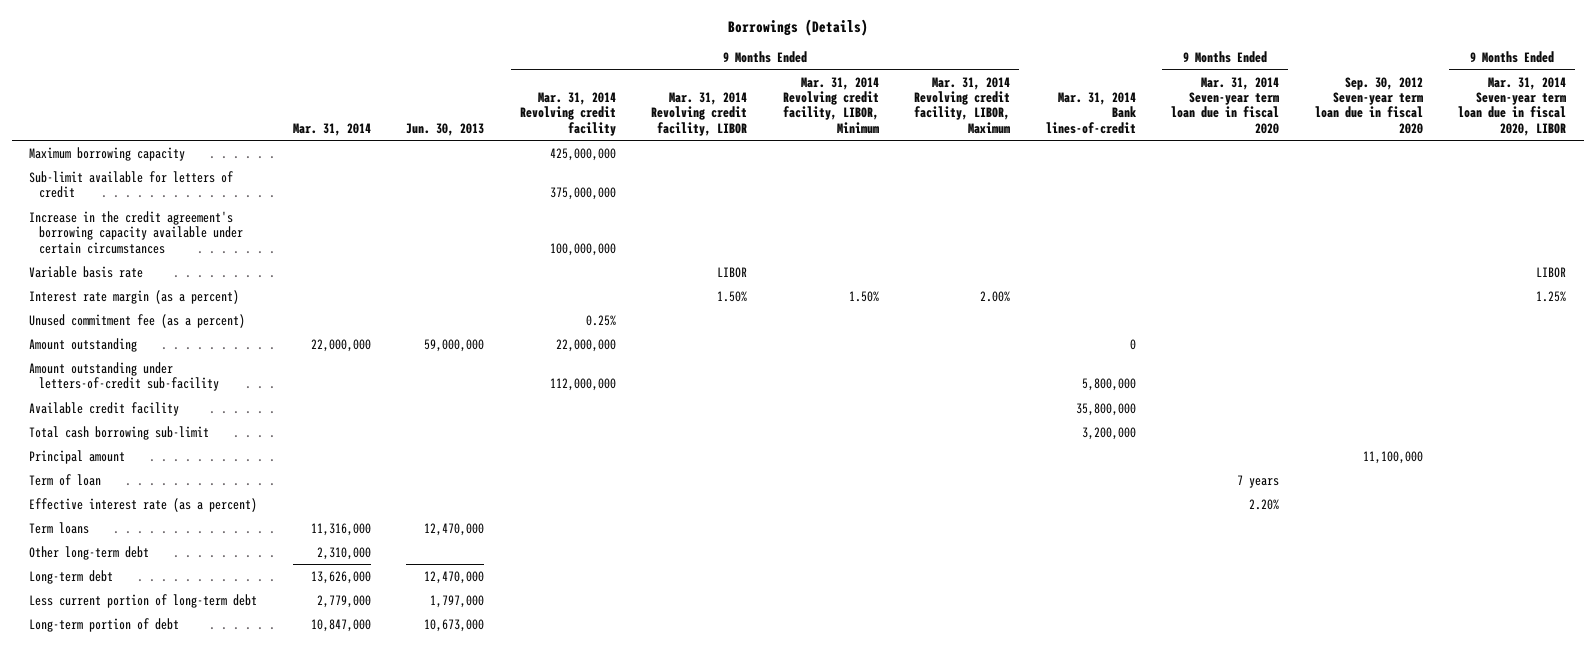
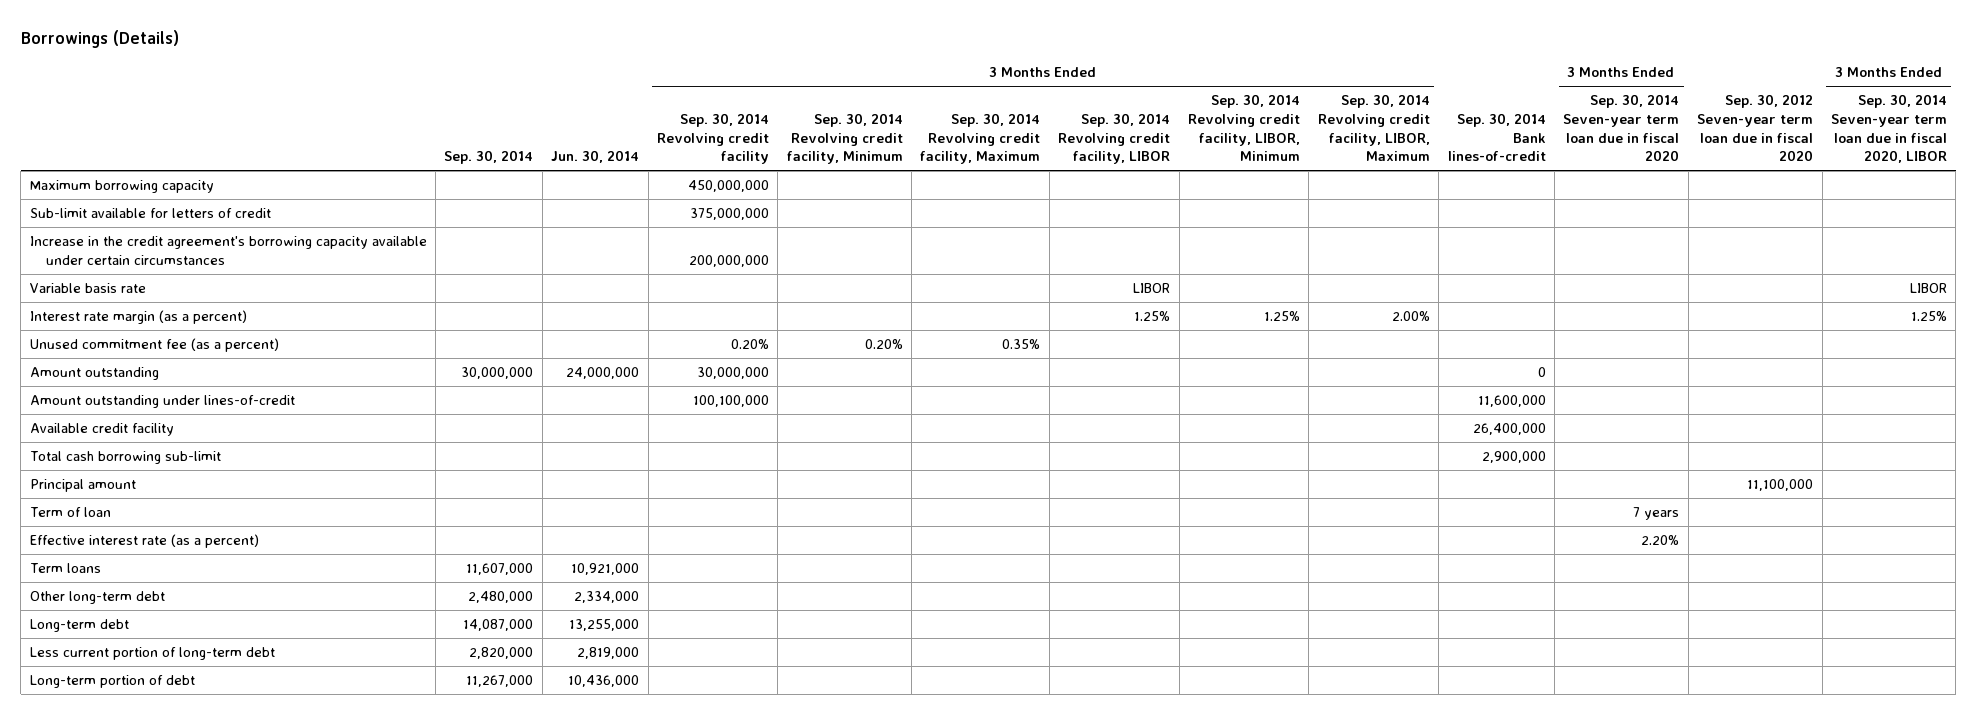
- | Mar. 31, 2014 | Jun. 30, 2013 | 9 Months Ended Mar. 31, 2014 Revolving credit facility | 9 Months Ended Mar. 31, 2014 Revolving credit facility, LIBOR | 9 Months Ended Mar. 31, 2014 Revolving credit facility, LIBOR, Minimum | 9 Months Ended Mar. 31, 2014 Revolving credit facility, LIBOR, Maximum | Mar. 31, 2014 Bank lines-of-credit | 9 Months Ended Mar. 31, 2014 Seven-year term loan due in fiscal 2020 | Sep. 30, 2012 Seven-year term loan due in fiscal 2020 | 9 Months Ended Mar. 31, 2014 Seven-year term loan due in fiscal 2020, LIBOR
+ | Sep. 30, 2014 | Jun. 30, 2014 | 3 Months Ended Sep. 30, 2014 Revolving credit facility | 3 Months Ended Sep. 30, 2014 Revolving credit facility, Minimum | 3 Months Ended Sep. 30, 2014 Revolving credit facility, Maximum | 3 Months Ended Sep. 30, 2014 Revolving credit facility, LIBOR | 3 Months Ended Sep. 30, 2014 Revolving credit facility, LIBOR, Minimum | 3 Months Ended Sep. 30, 2014 Revolving credit facility, LIBOR, Maximum | Sep. 30, 2014 Bank lines-of-credit | 3 Months Ended Sep. 30, 2014 Seven-year term loan due in fiscal 2020 | Sep. 30, 2012 Seven-year term loan due in fiscal 2020 | 3 Months Ended Sep. 30, 2014 Seven-year term loan due in fiscal 2020, LIBOR
- Amount outstanding under letters-of-credit sub-facility | | | 112,000,000 | | | | 5,800,000 | | |
+ Amount outstanding under lines-of-credit | | | 100,100,000 | | | | | | 11,600,000 | | |

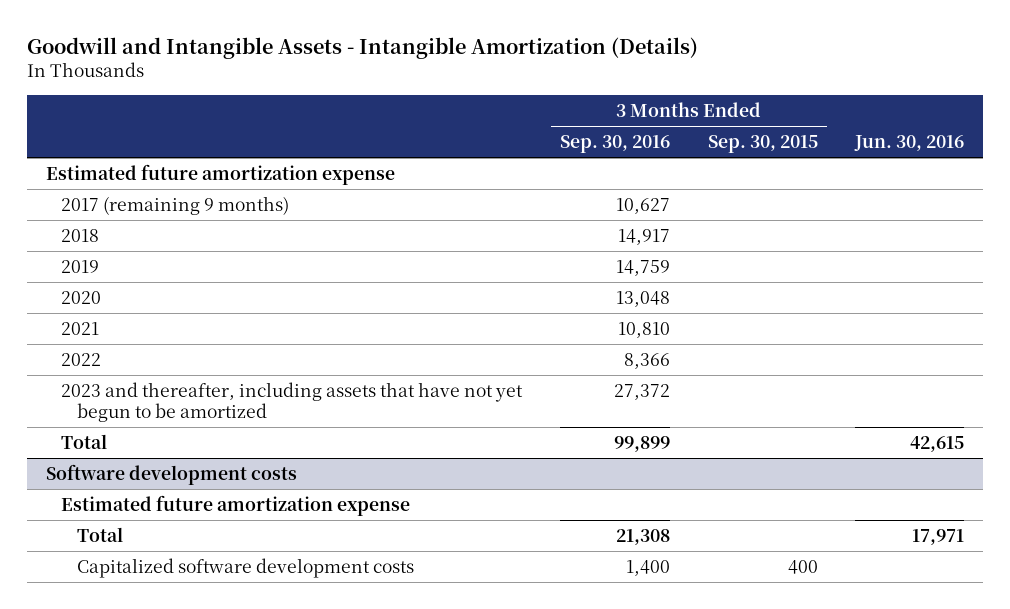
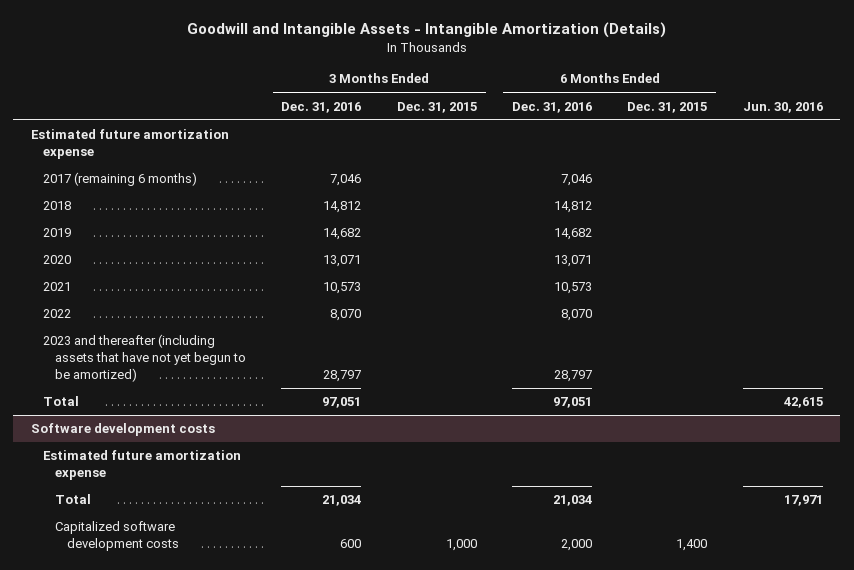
- | 3 Months Ended Sep. 30, 2016 | 3 Months Ended Sep. 30, 2015 | Jun. 30, 2016
+ | 3 Months Ended Dec. 31, 2016 | 3 Months Ended Dec. 31, 2015 | 6 Months Ended Dec. 31, 2016 | 6 Months Ended Dec. 31, 2015 | Jun. 30, 2016
- 2017 (remaining 9 months) | 10,627 | |
+ 2017 (remaining 6 months) | 7,046 | | 7,046 | |
- 2023 and thereafter, including assets that have not yet begun to be amortized | 27,372 | |
+ 2023 and thereafter (including assets that have not yet begun to be amortized) | 28,797 | | 28,797 | |

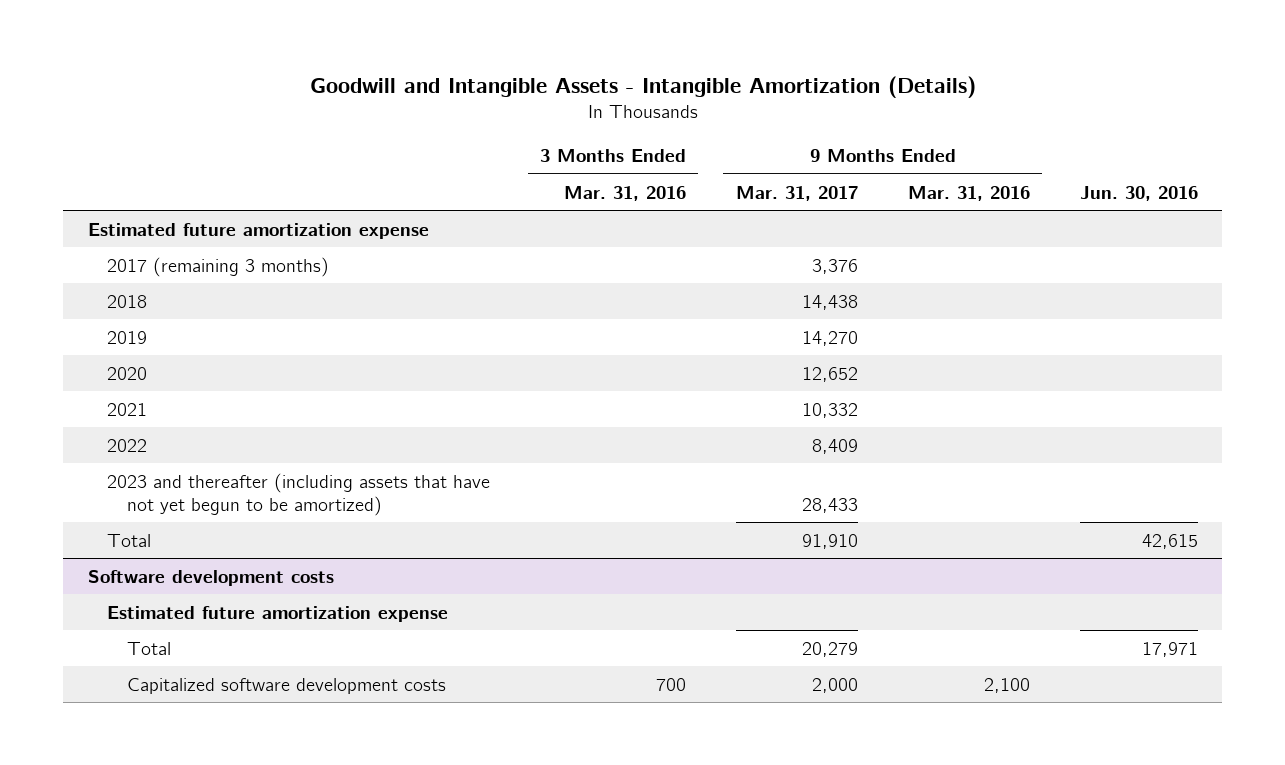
- | 3 Months Ended Dec. 31, 2016 | 3 Months Ended Dec. 31, 2015 | 6 Months Ended Dec. 31, 2016 | 6 Months Ended Dec. 31, 2015 | Jun. 30, 2016
+ | 3 Months Ended Mar. 31, 2016 | 9 Months Ended Mar. 31, 2017 | 9 Months Ended Mar. 31, 2016 | Jun. 30, 2016
- 2017 (remaining 6 months) | 7,046 | | 7,046 | |
+ 2017 (remaining 3 months) | | 3,376 | |

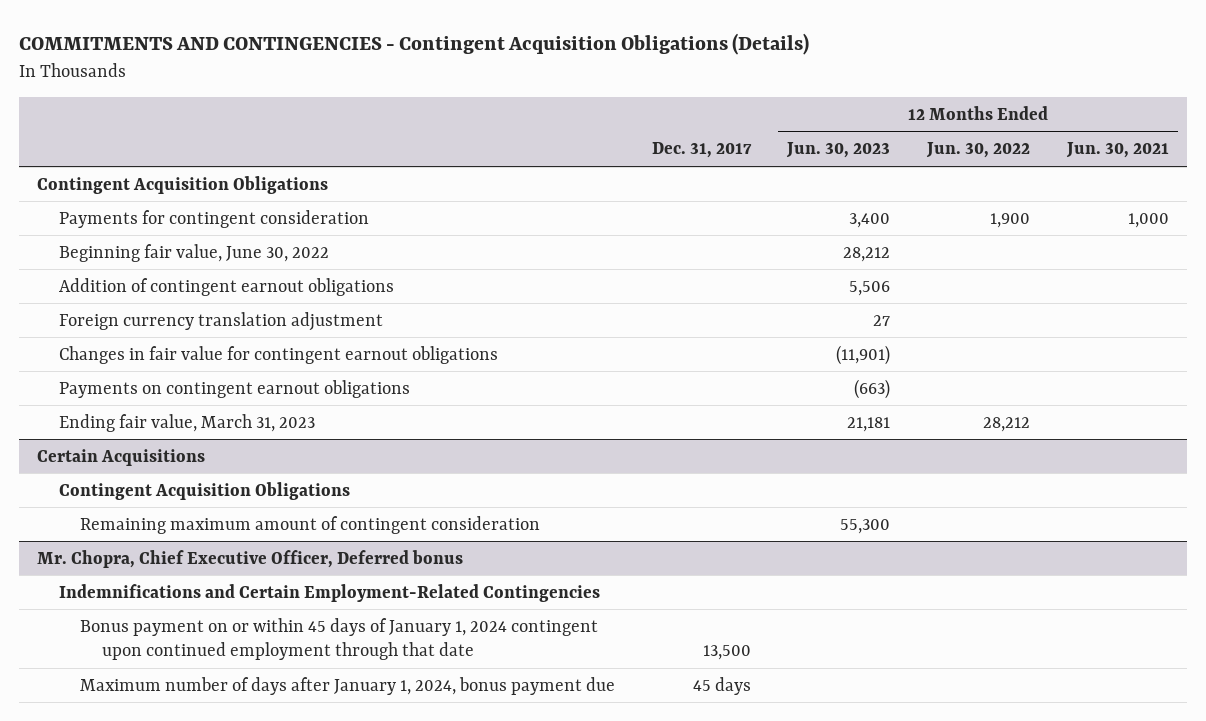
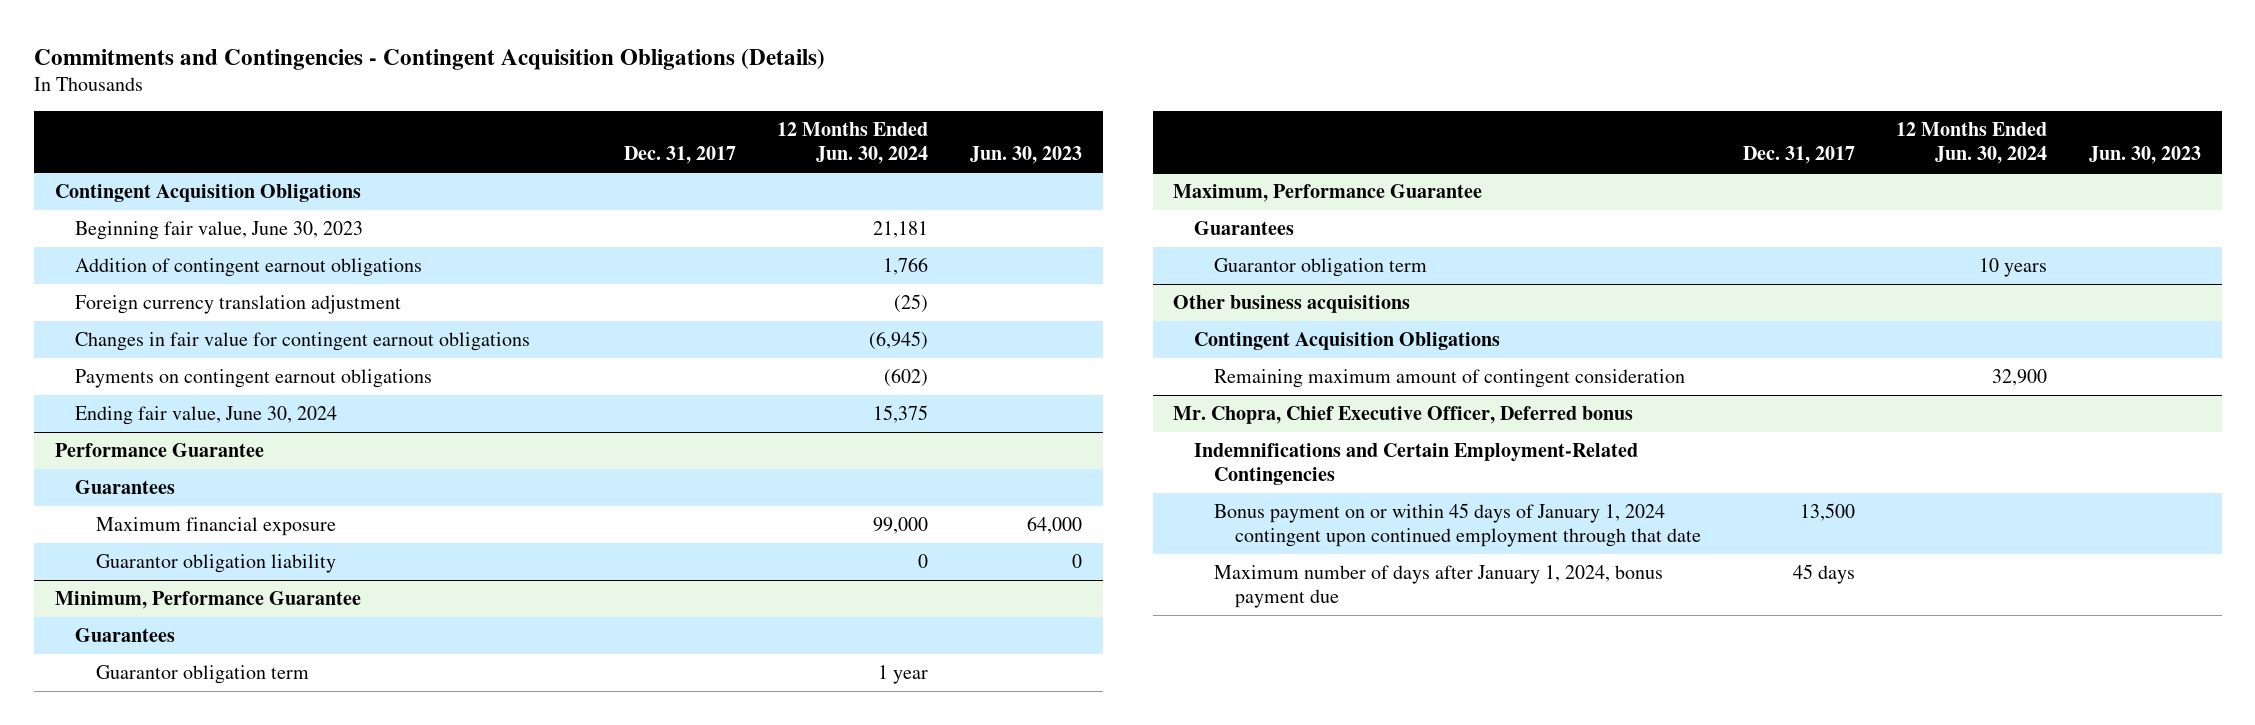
- COMMITMENTS AND CONTINGENCIES - Contingent Acquisition Obligations (Details)
+ Commitments and Contingencies - Contingent Acquisition Obligations (Details)
- | Dec. 31, 2017 | 12 Months Ended Jun. 30, 2023 | 12 Months Ended Jun. 30, 2022 | 12 Months Ended Jun. 30, 2021
+ | Dec. 31, 2017 | 12 Months Ended Jun. 30, 2024 | Jun. 30, 2023
- Payments for contingent consideration | | 3,400 | 1,900 | 1,000
- Beginning fair value, June 30, 2022 | | 28,212 | |
+ Beginning fair value, June 30, 2023 | | 21,181 |
- Ending fair value, March 31, 2023 | | 21,181 | 28,212 |
- Certain Acquisitions
- Contingent Acquisition Obligations
- Remaining maximum amount of contingent consideration | | 55,300 | |
+ Ending fair value, June 30, 2024 | | 15,375 |
+ Performance Guarantee
+ Guarantees
+ Maximum financial exposure | | 99,000 | 64,000
+ Guarantor obligation liability | | 0 | 0
+ Minimum, Performance Guarantee
+ Guarantees
+ Guarantor obligation term | | 1 year |
+ Maximum, Performance Guarantee
+ Guarantees
+ Guarantor obligation term | | 10 years |
+ Other business acquisitions
+ Contingent Acquisition Obligations
+ Remaining maximum amount of contingent consideration | | 32,900 |

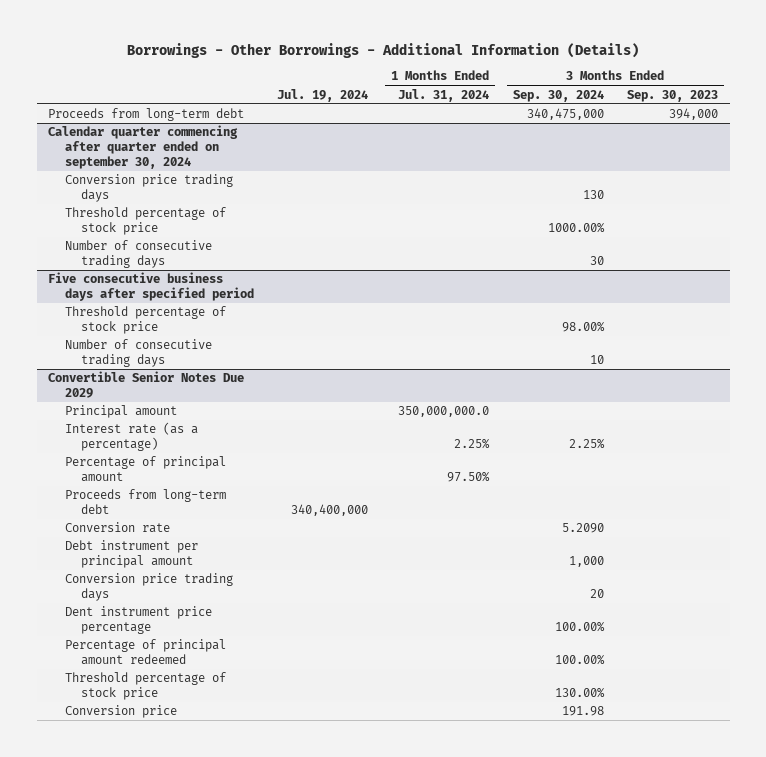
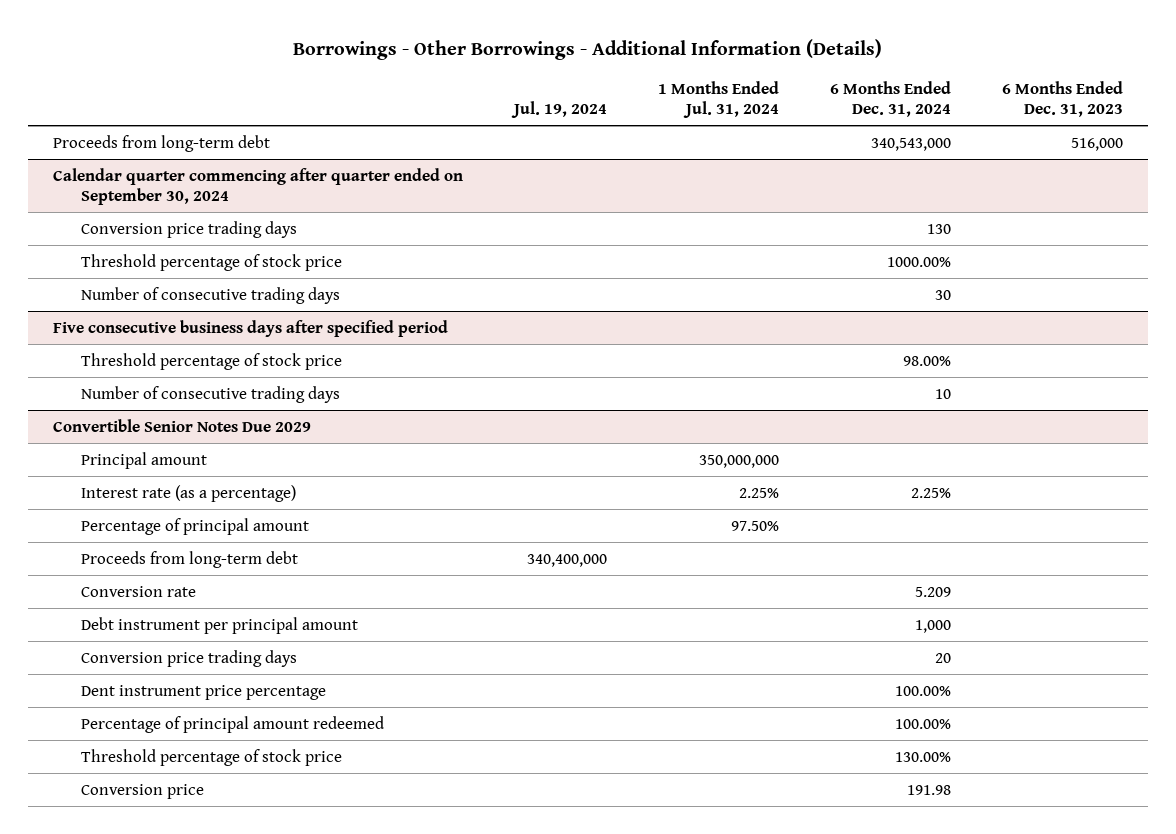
- | Jul. 19, 2024 | 1 Months Ended Jul. 31, 2024 | 3 Months Ended Sep. 30, 2024 | 3 Months Ended Sep. 30, 2023
+ | Jul. 19, 2024 | 1 Months Ended Jul. 31, 2024 | 6 Months Ended Dec. 31, 2024 | 6 Months Ended Dec. 31, 2023
- Calendar quarter commencing after quarter ended on september 30, 2024
+ Calendar quarter commencing after quarter ended on September 30, 2024
@ Convertible Senior Notes Due 2029
- Principal amount | | 350,000,000.0 | |
+ Principal amount | | 350,000,000 | |

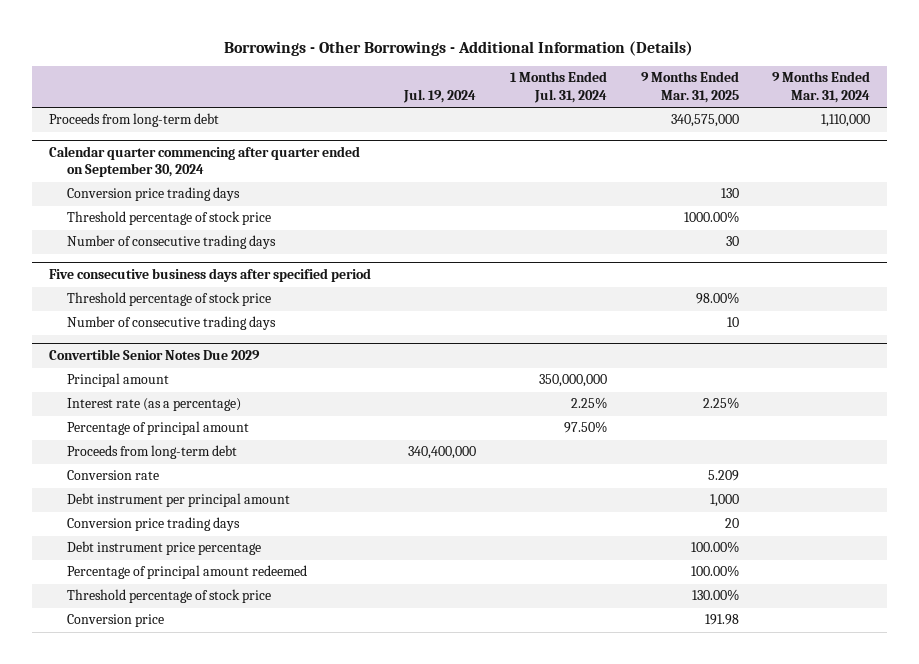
- | Jul. 19, 2024 | 1 Months Ended Jul. 31, 2024 | 6 Months Ended Dec. 31, 2024 | 6 Months Ended Dec. 31, 2023
+ | Jul. 19, 2024 | 1 Months Ended Jul. 31, 2024 | 9 Months Ended Mar. 31, 2025 | 9 Months Ended Mar. 31, 2024
@ Convertible Senior Notes Due 2029
- Dent instrument price percentage | | | 100.00% |
+ Debt instrument price percentage | | | 100.00% |

